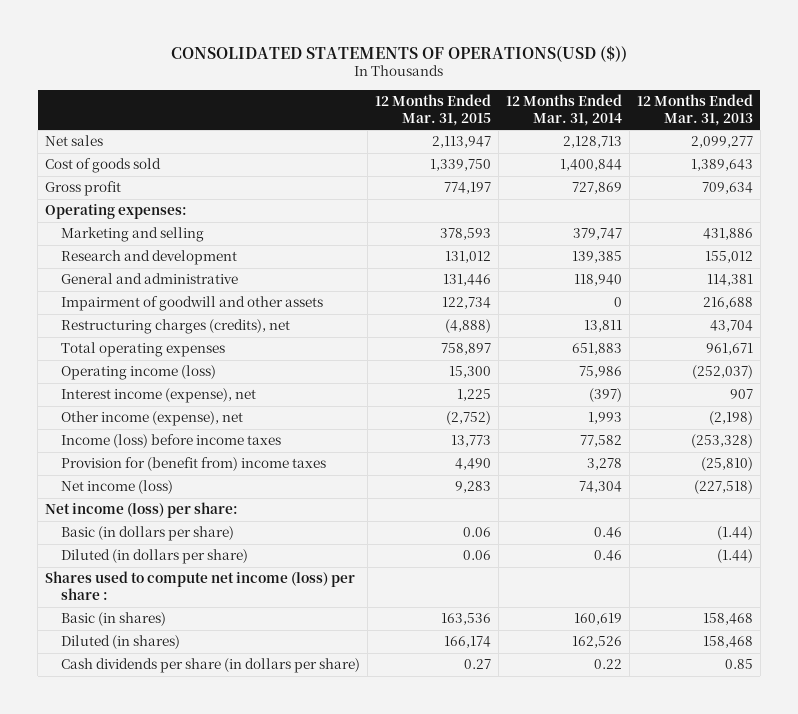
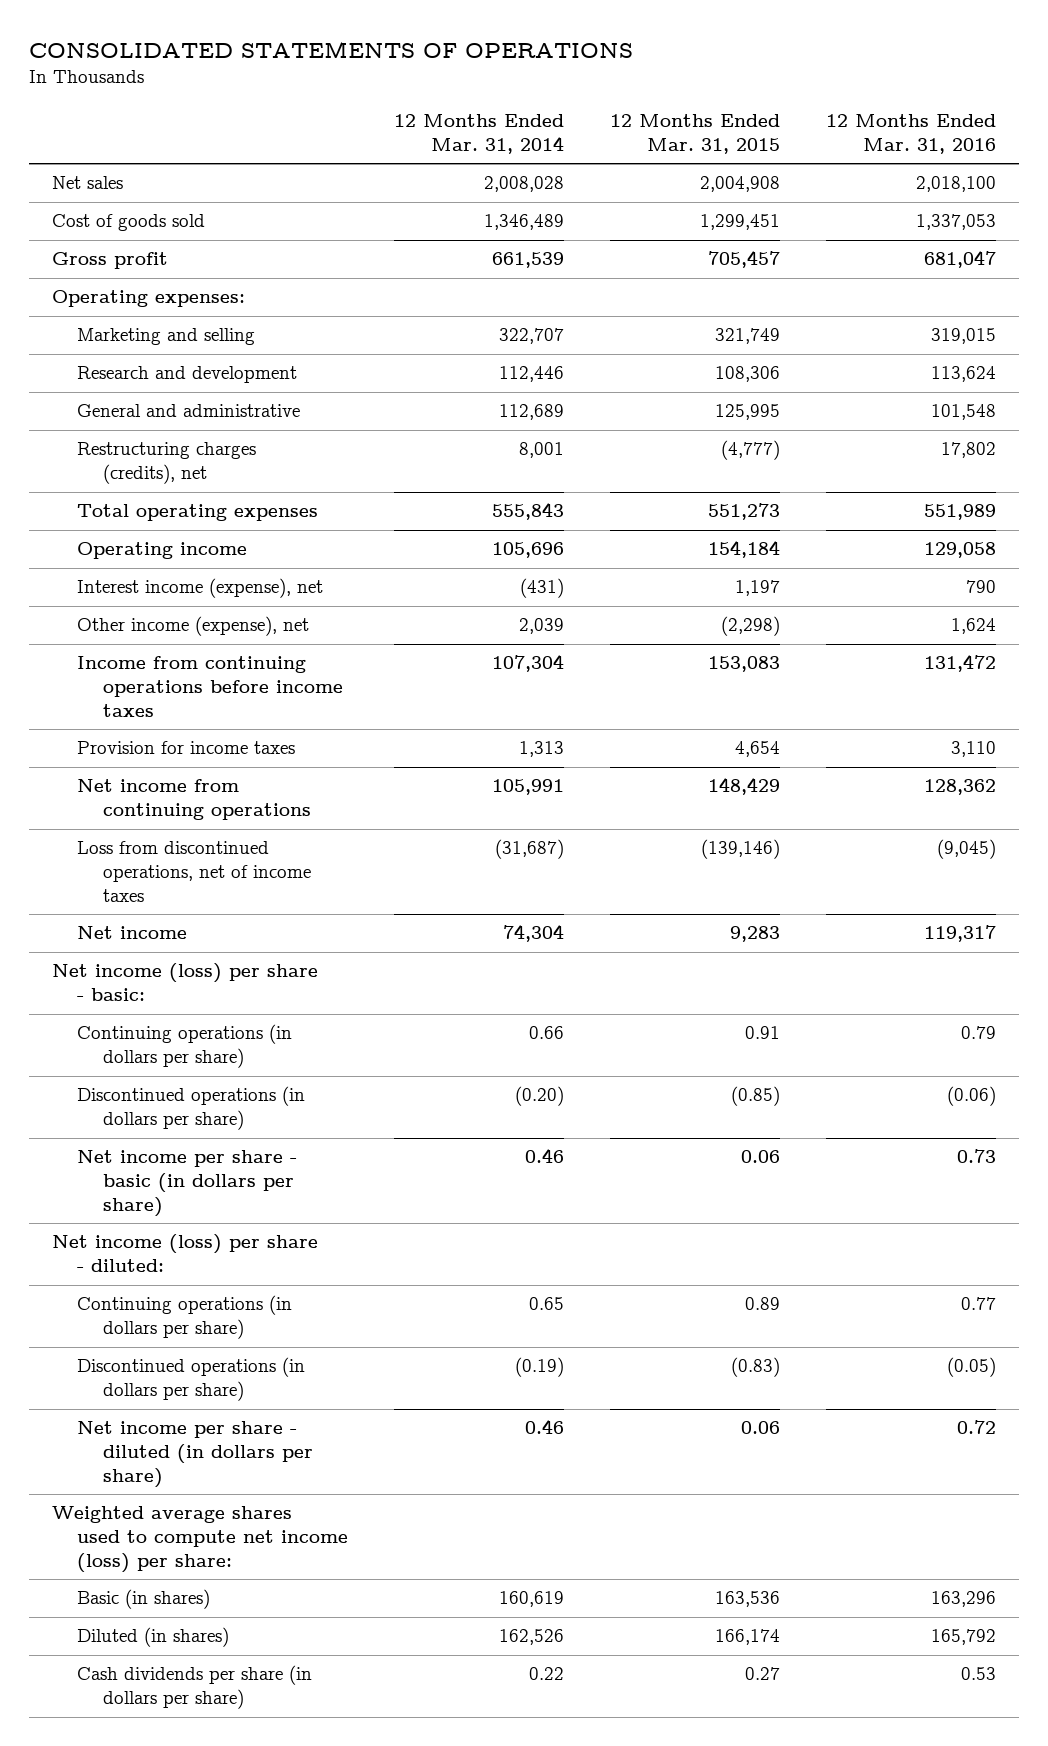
- CONSOLIDATED STATEMENTS OF OPERATIONS(USD ($))
+ CONSOLIDATED STATEMENTS OF OPERATIONS
- | 12 Months Ended Mar. 31, 2015 | 12 Months Ended Mar. 31, 2014 | 12 Months Ended Mar. 31, 2013
+ | 12 Months Ended Mar. 31, 2014 | 12 Months Ended Mar. 31, 2015 | 12 Months Ended Mar. 31, 2016
- Net sales | 2,113,947 | 2,128,713 | 2,099,277
- Cost of goods sold | 1,339,750 | 1,400,844 | 1,389,643
- Gross profit | 774,197 | 727,869 | 709,634
+ Net sales | 2,008,028 | 2,004,908 | 2,018,100
+ Cost of goods sold | 1,346,489 | 1,299,451 | 1,337,053
+ Gross profit | 661,539 | 705,457 | 681,047
- Marketing and selling | 378,593 | 379,747 | 431,886
- Research and development | 131,012 | 139,385 | 155,012
- General and administrative | 131,446 | 118,940 | 114,381
- Impairment of goodwill and other assets | 122,734 | 0 | 216,688
- Restructuring charges (credits), net | (4,888) | 13,811 | 43,704
- Total operating expenses | 758,897 | 651,883 | 961,671
- Operating income (loss) | 15,300 | 75,986 | (252,037)
- Interest income (expense), net | 1,225 | (397) | 907
- Other income (expense), net | (2,752) | 1,993 | (2,198)
- Income (loss) before income taxes | 13,773 | 77,582 | (253,328)
- Provision for (benefit from) income taxes | 4,490 | 3,278 | (25,810)
- Net income (loss) | 9,283 | 74,304 | (227,518)
- Net income (loss) per share:
- Basic (in dollars per share) | 0.06 | 0.46 | (1.44)
- Diluted (in dollars per share) | 0.06 | 0.46 | (1.44)
- Shares used to compute net income (loss) per share :
+ Marketing and selling | 322,707 | 321,749 | 319,015
+ Research and development | 112,446 | 108,306 | 113,624
+ General and administrative | 112,689 | 125,995 | 101,548
+ Restructuring charges (credits), net | 8,001 | (4,777) | 17,802
+ Total operating expenses | 555,843 | 551,273 | 551,989
+ Operating income | 105,696 | 154,184 | 129,058
+ Interest income (expense), net | (431) | 1,197 | 790
+ Other income (expense), net | 2,039 | (2,298) | 1,624
+ Income from continuing operations before income taxes | 107,304 | 153,083 | 131,472
+ Provision for income taxes | 1,313 | 4,654 | 3,110
+ Net income from continuing operations | 105,991 | 148,429 | 128,362
+ Loss from discontinued operations, net of income taxes | (31,687) | (139,146) | (9,045)
+ Net income | 74,304 | 9,283 | 119,317
+ Net income (loss) per share - basic:
+ Continuing operations (in dollars per share) | 0.66 | 0.91 | 0.79
+ Discontinued operations (in dollars per share) | (0.20) | (0.85) | (0.06)
+ Net income per share - basic (in dollars per share) | 0.46 | 0.06 | 0.73
+ Net income (loss) per share - diluted:
+ Continuing operations (in dollars per share) | 0.65 | 0.89 | 0.77
+ Discontinued operations (in dollars per share) | (0.19) | (0.83) | (0.05)
+ Net income per share - diluted (in dollars per share) | 0.46 | 0.06 | 0.72
+ Weighted average shares used to compute net income (loss) per share:

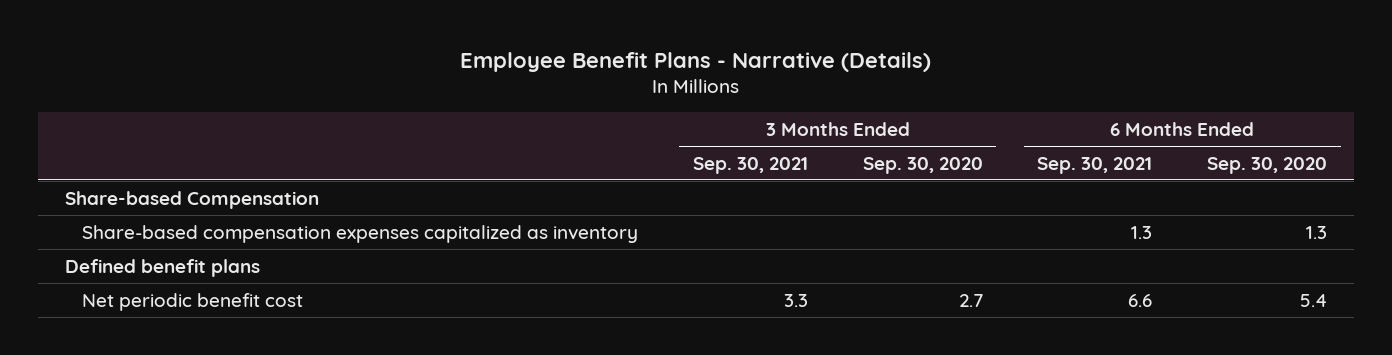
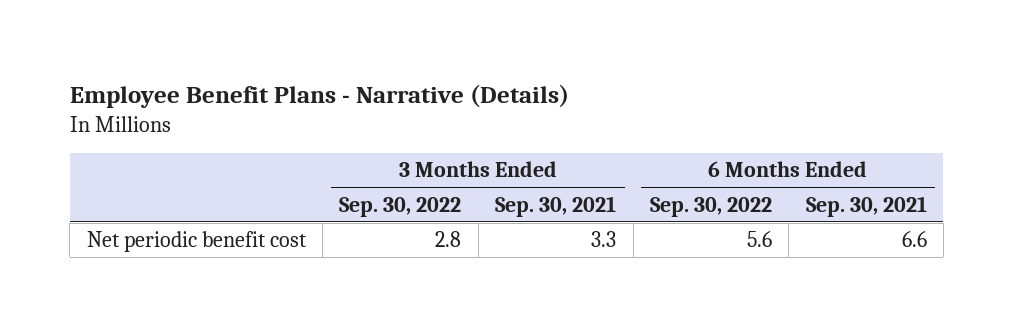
- | 3 Months Ended Sep. 30, 2021 | 3 Months Ended Sep. 30, 2020 | 6 Months Ended Sep. 30, 2021 | 6 Months Ended Sep. 30, 2020
+ | 3 Months Ended Sep. 30, 2022 | 3 Months Ended Sep. 30, 2021 | 6 Months Ended Sep. 30, 2022 | 6 Months Ended Sep. 30, 2021
- Share-based Compensation
- Share-based compensation expenses capitalized as inventory | | | 1.3 | 1.3
- Defined benefit plans

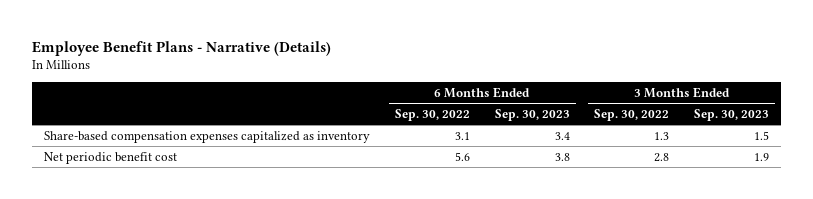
- | 3 Months Ended Sep. 30, 2022 | 3 Months Ended Sep. 30, 2021 | 6 Months Ended Sep. 30, 2022 | 6 Months Ended Sep. 30, 2021
+ | 6 Months Ended Sep. 30, 2022 | 6 Months Ended Sep. 30, 2023 | 3 Months Ended Sep. 30, 2022 | 3 Months Ended Sep. 30, 2023
+ Share-based compensation expenses capitalized as inventory | 3.1 | 3.4 | 1.3 | 1.5

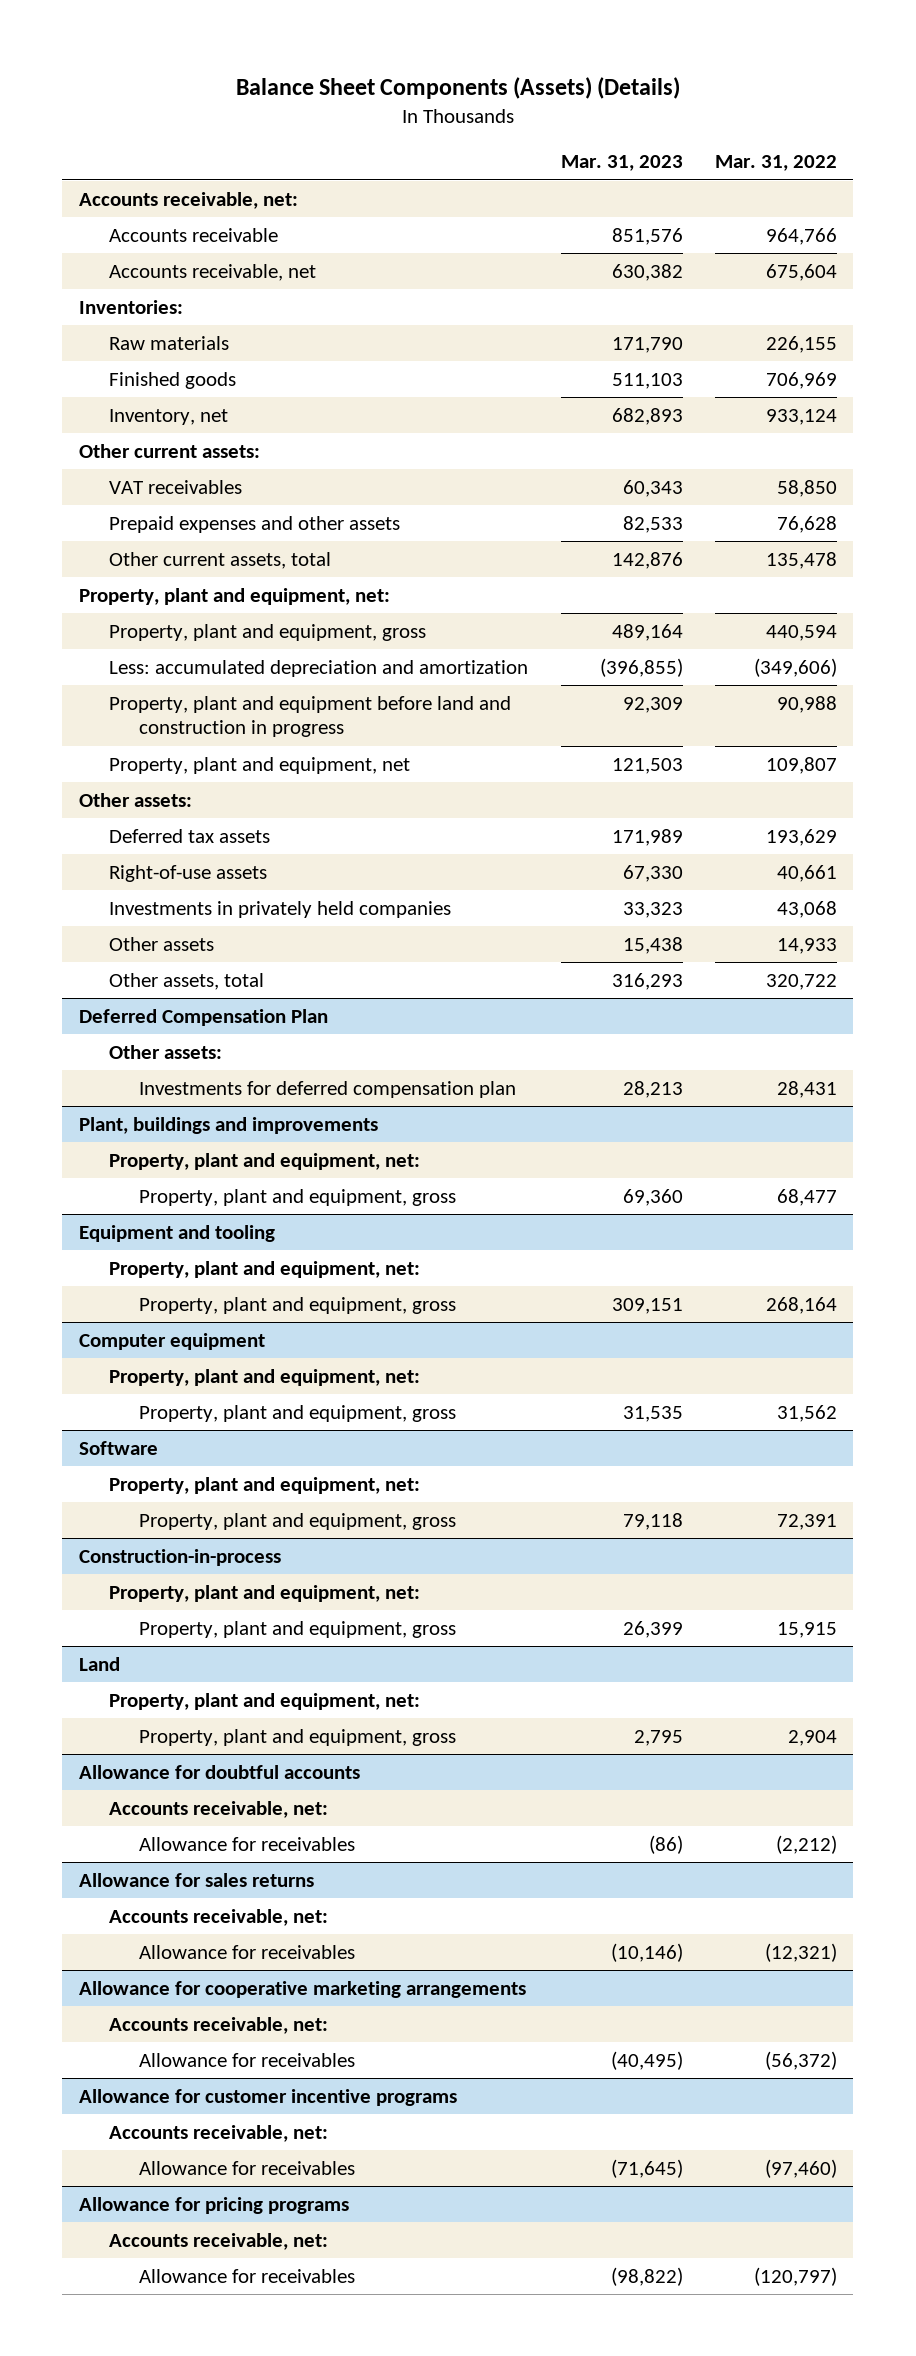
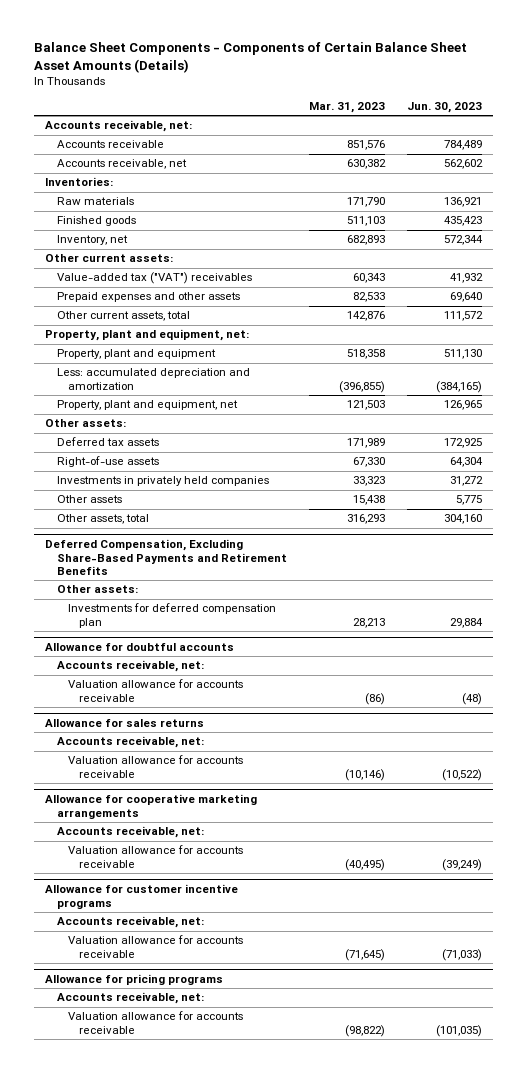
- Balance Sheet Components (Assets) (Details)
+ Balance Sheet Components - Components of Certain Balance Sheet Asset Amounts (Details)
- | Mar. 31, 2023 | Mar. 31, 2022
+ | Mar. 31, 2023 | Jun. 30, 2023
- VAT receivables | 60,343 | 58,850
+ Value-added tax ("VAT") receivables | 60,343 | 41,932
- Property, plant and equipment, gross | 489,164 | 440,594
+ Property, plant and equipment | 518,358 | 511,130
- Property, plant and equipment before land and construction in progress | 92,309 | 90,988
- Deferred Compensation Plan
+ Deferred Compensation, Excluding Share-Based Payments and Retirement Benefits
- Plant, buildings and improvements
- Property, plant and equipment, net:
- Property, plant and equipment, gross | 69,360 | 68,477
- Equipment and tooling
- Property, plant and equipment, net:
- Property, plant and equipment, gross | 309,151 | 268,164
- Computer equipment
- Property, plant and equipment, net:
- Property, plant and equipment, gross | 31,535 | 31,562
- Software
- Property, plant and equipment, net:
- Property, plant and equipment, gross | 79,118 | 72,391
- Construction-in-process
- Property, plant and equipment, net:
- Property, plant and equipment, gross | 26,399 | 15,915
- Land
- Property, plant and equipment, net:
- Property, plant and equipment, gross | 2,795 | 2,904
@ Allowance for doubtful accounts
- Allowance for receivables | (86) | (2,212)
+ Valuation allowance for accounts receivable | (86) | (48)
@ Allowance for sales returns
- Allowance for receivables | (10,146) | (12,321)
+ Valuation allowance for accounts receivable | (10,146) | (10,522)
@ Allowance for cooperative marketing arrangements
- Allowance for receivables | (40,495) | (56,372)
+ Valuation allowance for accounts receivable | (40,495) | (39,249)
@ Allowance for customer incentive programs
- Allowance for receivables | (71,645) | (97,460)
+ Valuation allowance for accounts receivable | (71,645) | (71,033)
@ Allowance for pricing programs
- Allowance for receivables | (98,822) | (120,797)
+ Valuation allowance for accounts receivable | (98,822) | (101,035)

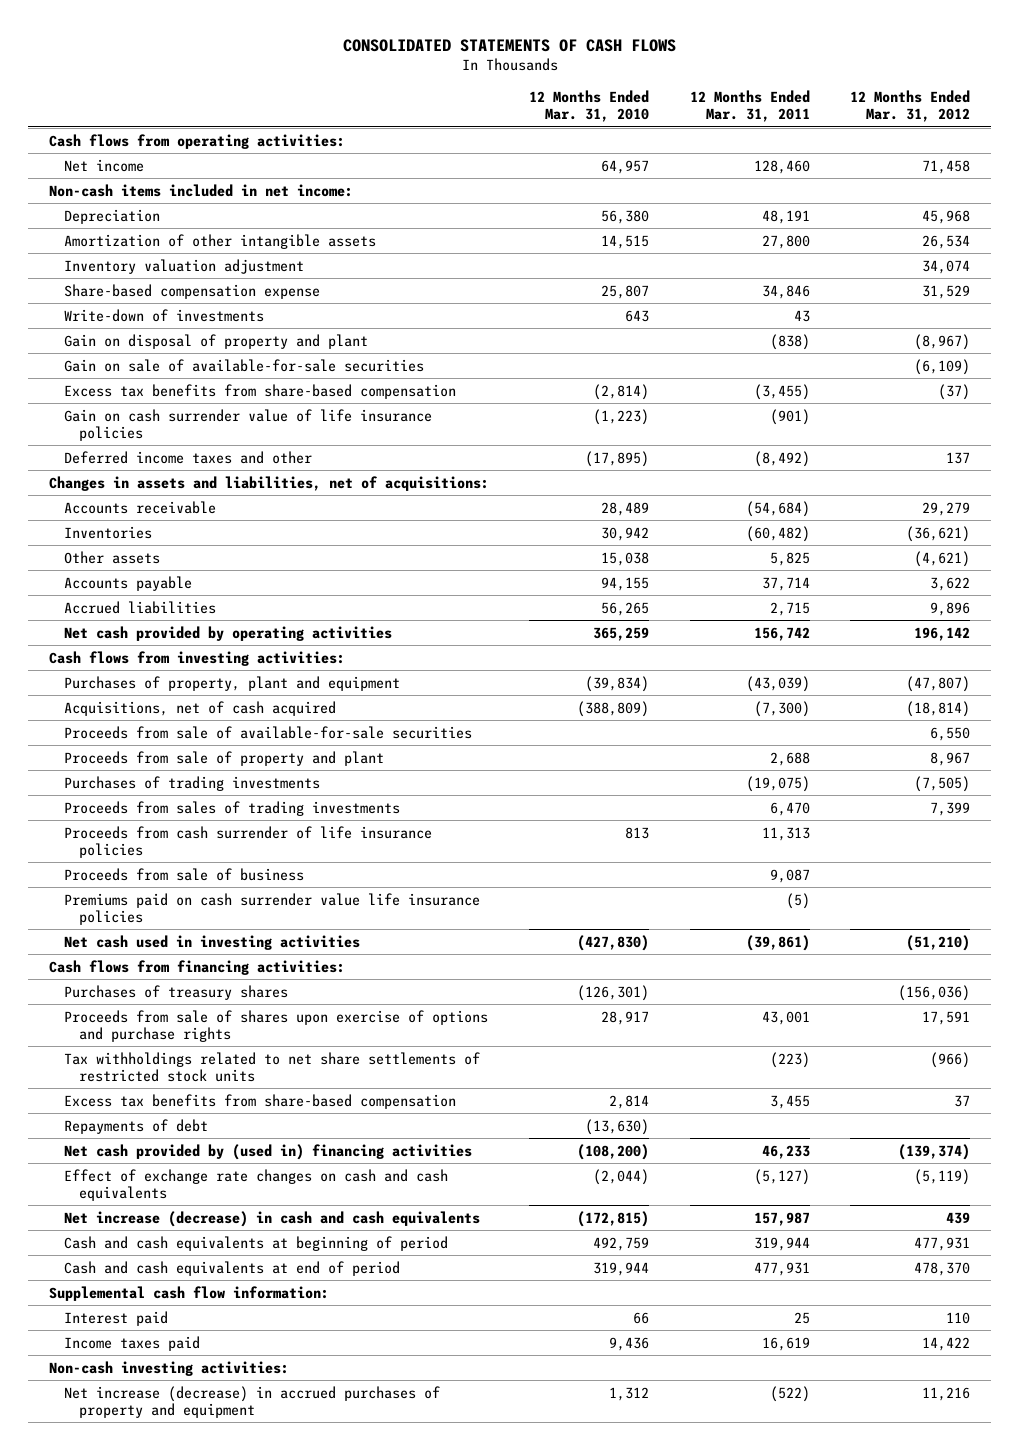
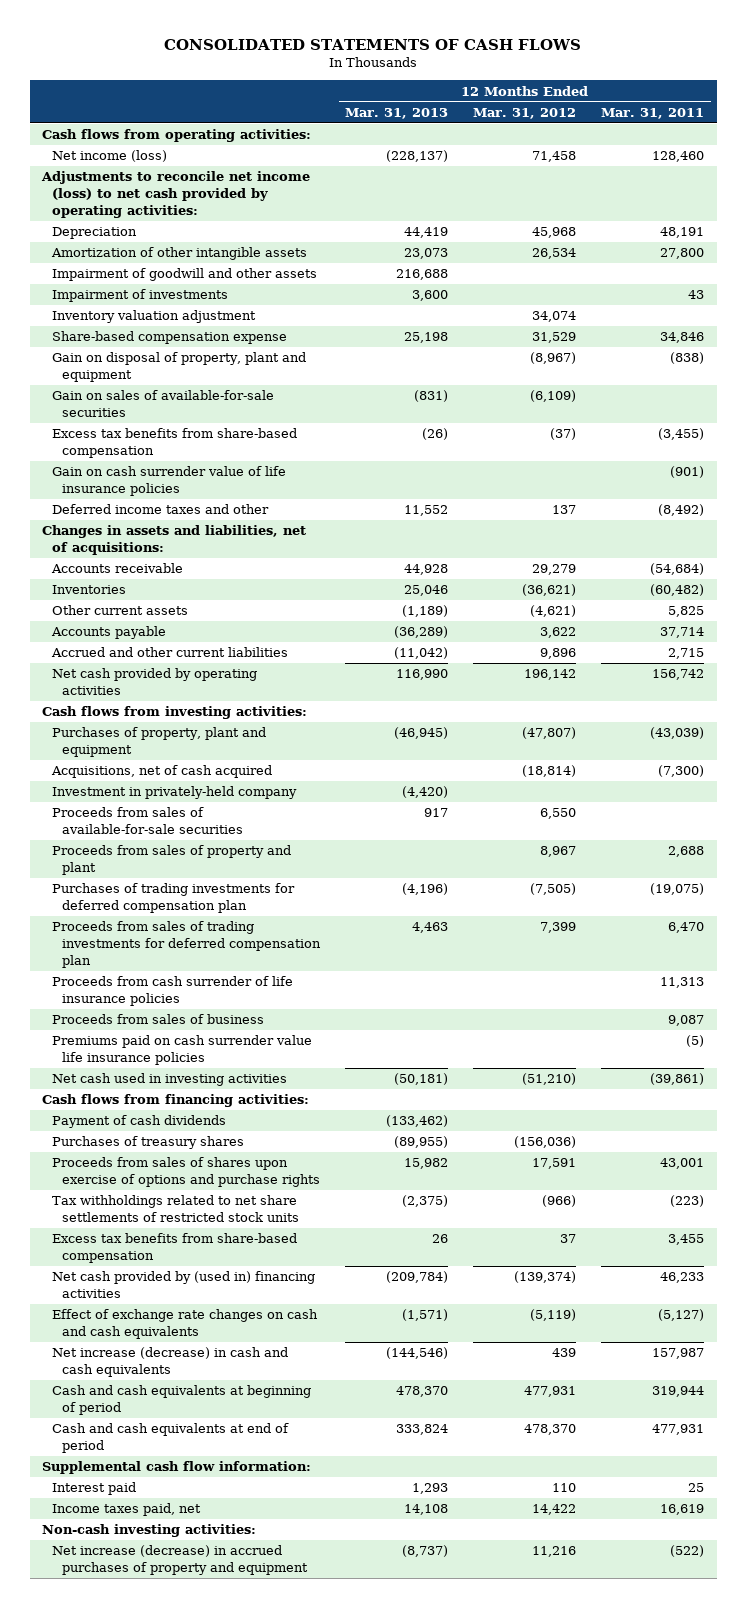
- | 12 Months Ended Mar. 31, 2010 | 12 Months Ended Mar. 31, 2011 | 12 Months Ended Mar. 31, 2012
+ | 12 Months Ended Mar. 31, 2013 | 12 Months Ended Mar. 31, 2012 | 12 Months Ended Mar. 31, 2011
- Net income | 64,957 | 128,460 | 71,458
- Non-cash items included in net income:
+ Net income (loss) | (228,137) | 71,458 | 128,460
+ Adjustments to reconcile net income (loss) to net cash provided by operating activities:
+ Impairment of goodwill and other assets | 216,688 | |
+ Impairment of investments | 3,600 | | 43
- Write-down of investments | 643 | 43 |
- Gain on disposal of property and plant | | (838) | (8,967)
- Gain on sale of available-for-sale securities | | | (6,109)
+ Gain on disposal of property, plant and equipment | | (8,967) | (838)
+ Gain on sales of available-for-sale securities | (831) | (6,109) |
- Other assets | 15,038 | 5,825 | (4,621)
+ Other current assets | (1,189) | (4,621) | 5,825
- Accrued liabilities | 56,265 | 2,715 | 9,896
+ Accrued and other current liabilities | (11,042) | 9,896 | 2,715
- Proceeds from sale of available-for-sale securities | | | 6,550
- Proceeds from sale of property and plant | | 2,688 | 8,967
- Purchases of trading investments | | (19,075) | (7,505)
- Proceeds from sales of trading investments | | 6,470 | 7,399
+ Investment in privately-held company | (4,420) | |
+ Proceeds from sales of available-for-sale securities | 917 | 6,550 |
+ Proceeds from sales of property and plant | | 8,967 | 2,688
+ Purchases of trading investments for deferred compensation plan | (4,196) | (7,505) | (19,075)
+ Proceeds from sales of trading investments for deferred compensation plan | 4,463 | 7,399 | 6,470
- Proceeds from sale of business | | 9,087 |
+ Proceeds from sales of business | | | 9,087
+ Payment of cash dividends | (133,462) | |
- Proceeds from sale of shares upon exercise of options and purchase rights | 28,917 | 43,001 | 17,591
+ Proceeds from sales of shares upon exercise of options and purchase rights | 15,982 | 17,591 | 43,001
- Repayments of debt | (13,630) | |
- Income taxes paid | 9,436 | 16,619 | 14,422
+ Income taxes paid, net | 14,108 | 14,422 | 16,619

